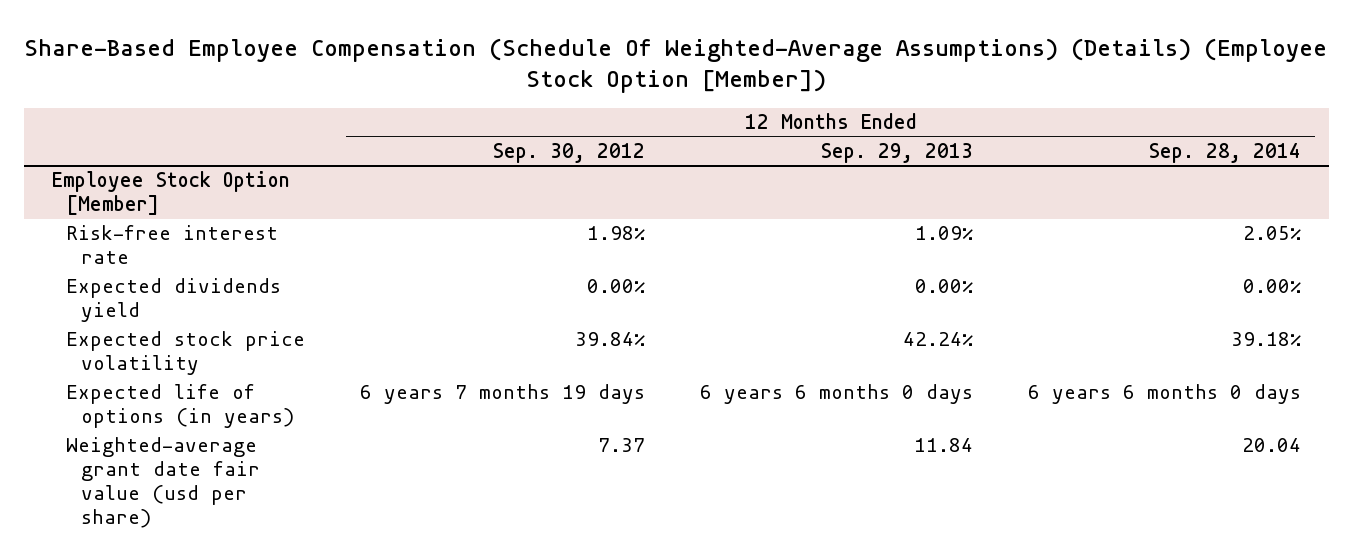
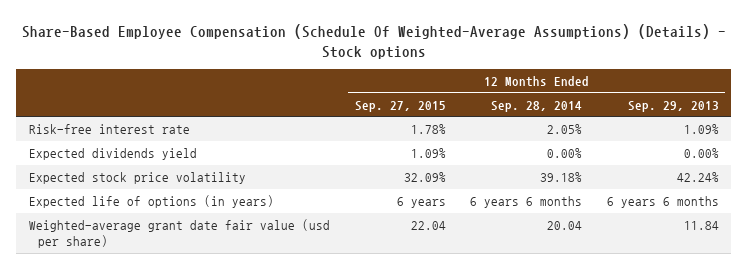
- Share-Based Employee Compensation (Schedule Of Weighted-Average Assumptions) (Details) (Employee Stock Option [Member])
+ Share-Based Employee Compensation (Schedule Of Weighted-Average Assumptions) (Details) - Stock options
- | 12 Months Ended Sep. 30, 2012 | 12 Months Ended Sep. 29, 2013 | 12 Months Ended Sep. 28, 2014
+ | 12 Months Ended Sep. 27, 2015 | 12 Months Ended Sep. 28, 2014 | 12 Months Ended Sep. 29, 2013
- Employee Stock Option [Member]
- Expected life of options (in years) | 6 years 7 months 19 days | 6 years 6 months 0 days | 6 years 6 months 0 days
+ Expected life of options (in years) | 6 years | 6 years 6 months | 6 years 6 months

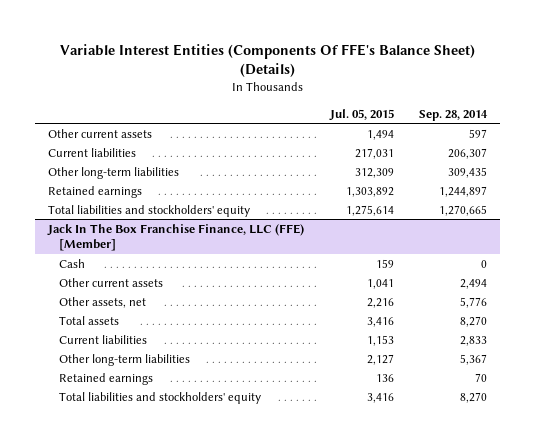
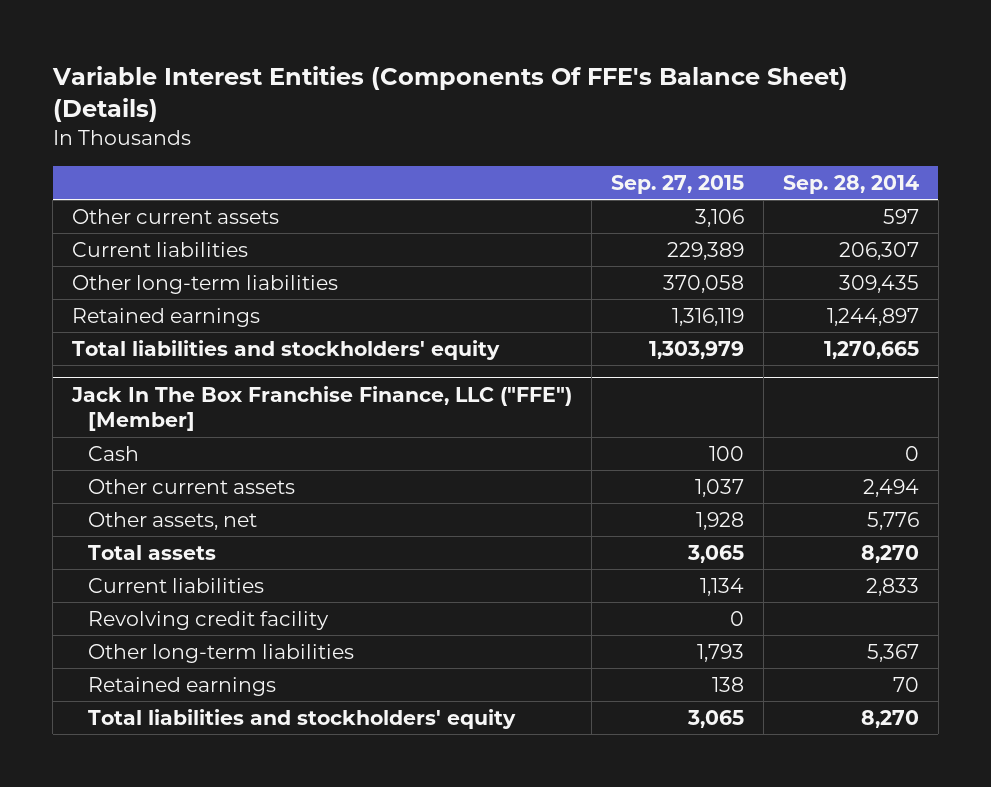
- | Jul. 05, 2015 | Sep. 28, 2014
+ | Sep. 27, 2015 | Sep. 28, 2014
- Jack In The Box Franchise Finance, LLC (FFE) [Member]
+ Jack In The Box Franchise Finance, LLC ("FFE") [Member]
+ Revolving credit facility | 0 |

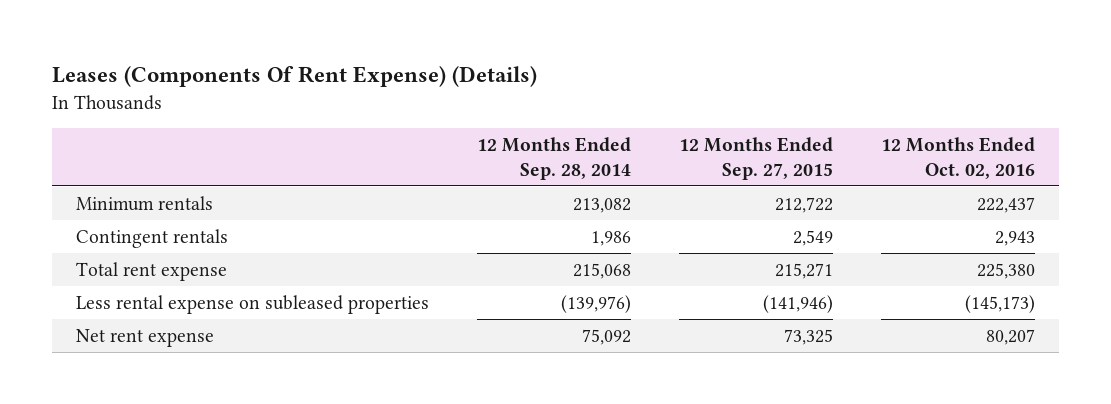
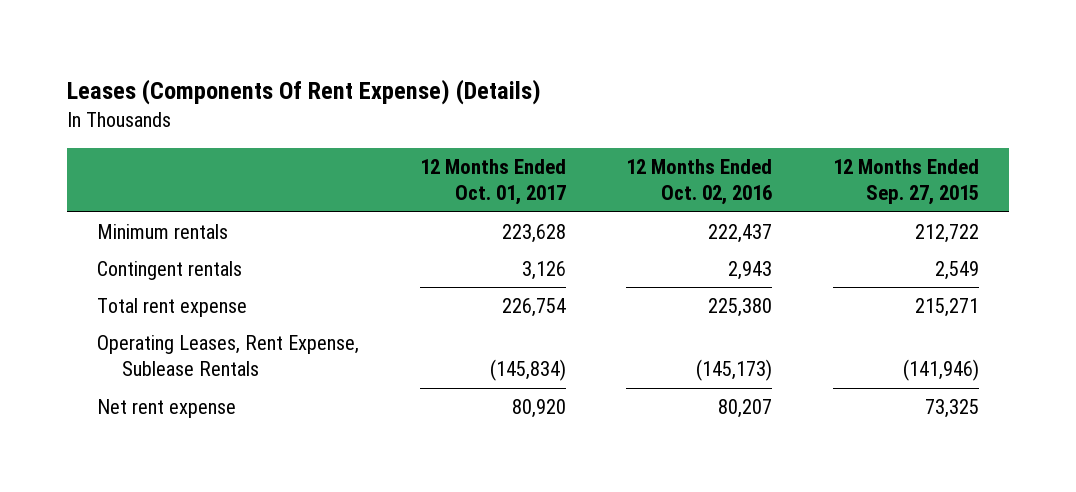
- | 12 Months Ended Sep. 28, 2014 | 12 Months Ended Sep. 27, 2015 | 12 Months Ended Oct. 02, 2016
+ | 12 Months Ended Oct. 01, 2017 | 12 Months Ended Oct. 02, 2016 | 12 Months Ended Sep. 27, 2015
- Less rental expense on subleased properties | (139,976) | (141,946) | (145,173)
+ Operating Leases, Rent Expense, Sublease Rentals | (145,834) | (145,173) | (141,946)

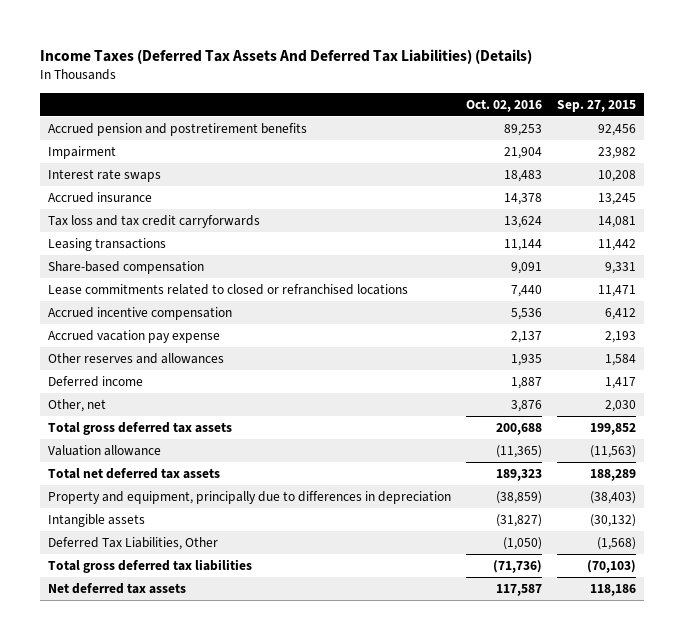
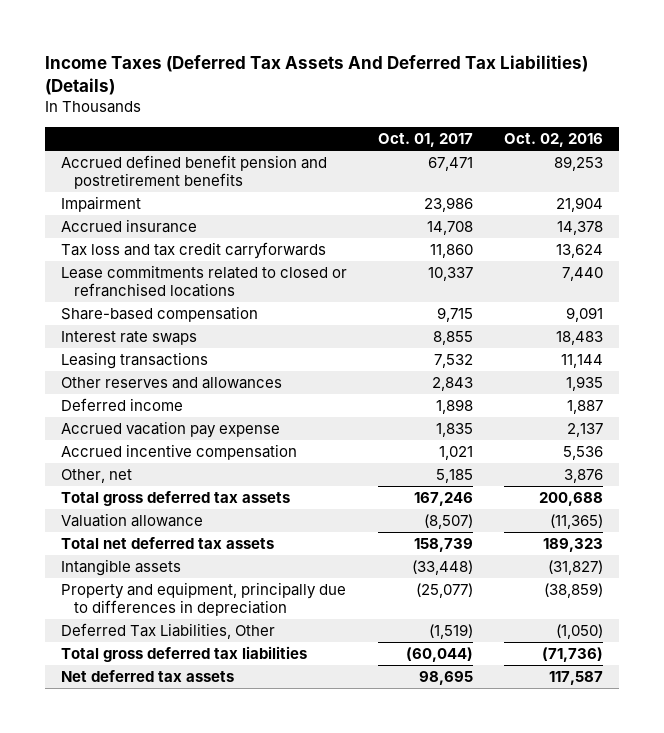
- | Oct. 02, 2016 | Sep. 27, 2015
+ | Oct. 01, 2017 | Oct. 02, 2016
- Accrued pension and postretirement benefits | 89,253 | 92,456
+ Accrued defined benefit pension and postretirement benefits | 67,471 | 89,253
moved down: Share-based compensation | 9,715 | 9,091
moved down: Interest rate swaps | 8,855 | 18,483
moved down: Leasing transactions | 7,532 | 11,144
moved down: Accrued vacation pay expense | 1,835 | 2,137
moved down: Accrued incentive compensation | 1,021 | 5,536
moved down: Property and equipment, principally due to differences in depreciation | (25,077) | (38,859)

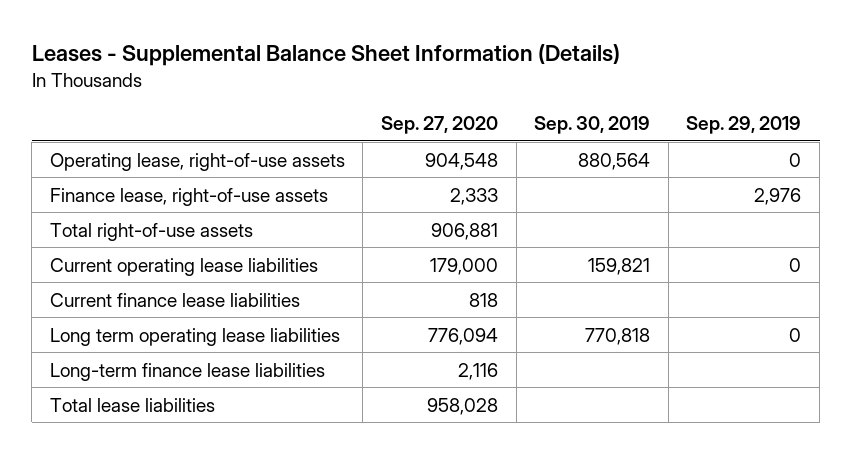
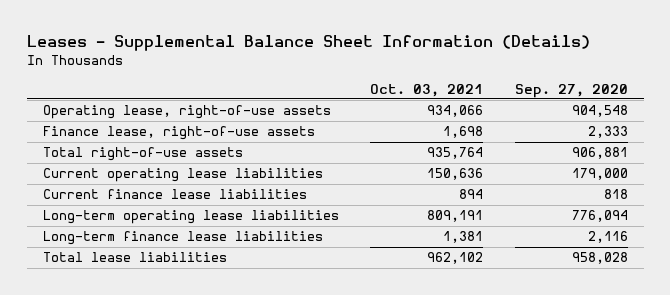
- | Sep. 27, 2020 | Sep. 30, 2019 | Sep. 29, 2019
+ | Oct. 03, 2021 | Sep. 27, 2020
- Long term operating lease liabilities | 776,094 | 770,818 | 0
+ Long-term operating lease liabilities | 809,191 | 776,094

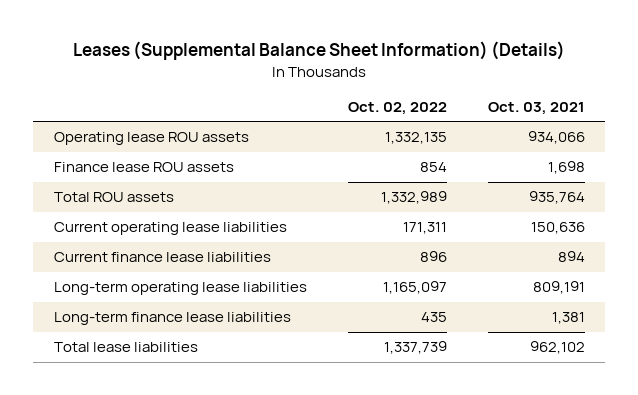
- Leases - Supplemental Balance Sheet Information (Details)
+ Leases (Supplemental Balance Sheet Information) (Details)
- | Oct. 03, 2021 | Sep. 27, 2020
+ | Oct. 02, 2022 | Oct. 03, 2021
- Operating lease, right-of-use assets | 934,066 | 904,548
- Finance lease, right-of-use assets | 1,698 | 2,333
- Total right-of-use assets | 935,764 | 906,881
+ Operating lease ROU assets | 1,332,135 | 934,066
+ Finance lease ROU assets | 854 | 1,698
+ Total ROU assets | 1,332,989 | 935,764

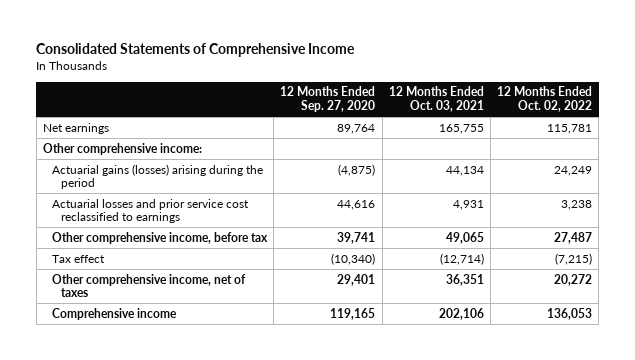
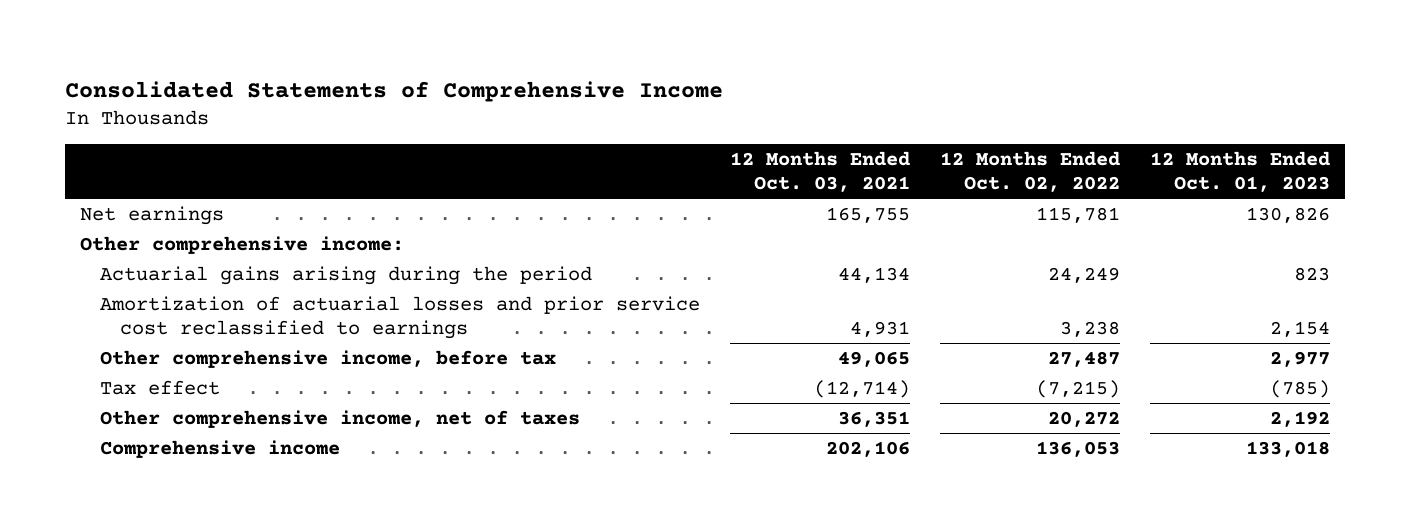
- | 12 Months Ended Sep. 27, 2020 | 12 Months Ended Oct. 03, 2021 | 12 Months Ended Oct. 02, 2022
+ | 12 Months Ended Oct. 03, 2021 | 12 Months Ended Oct. 02, 2022 | 12 Months Ended Oct. 01, 2023
- Actuarial gains (losses) arising during the period | (4,875) | 44,134 | 24,249
- Actuarial losses and prior service cost reclassified to earnings | 44,616 | 4,931 | 3,238
+ Actuarial gains arising during the period | 44,134 | 24,249 | 823
+ Amortization of actuarial losses and prior service cost reclassified to earnings | 4,931 | 3,238 | 2,154

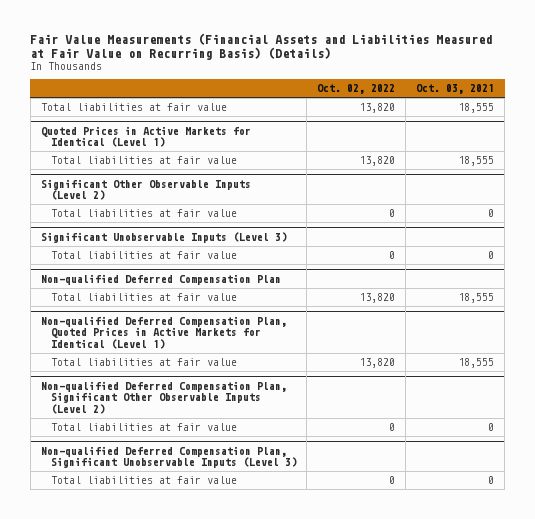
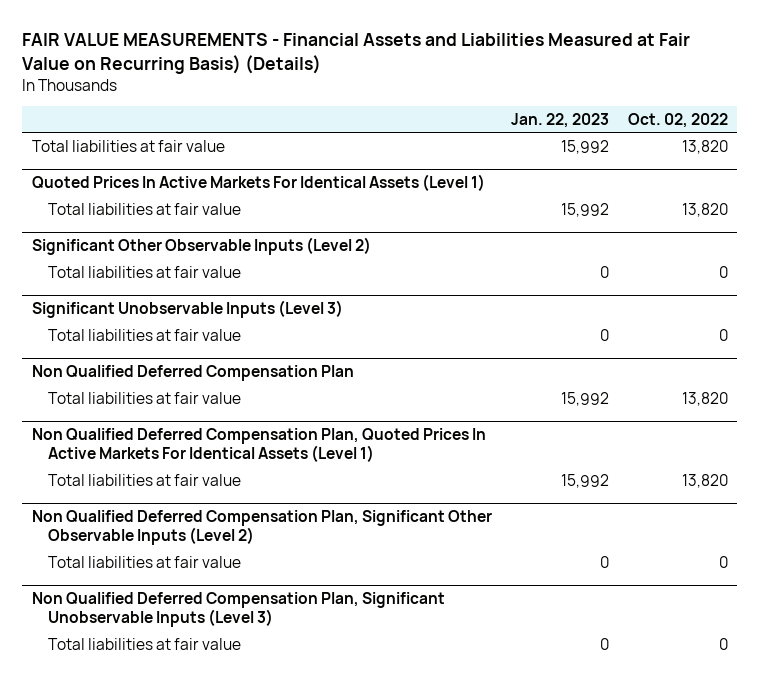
- Fair Value Measurements (Financial Assets and Liabilities Measured at Fair Value on Recurring Basis) (Details)
+ FAIR VALUE MEASUREMENTS - Financial Assets and Liabilities Measured at Fair Value on Recurring Basis) (Details)
- | Oct. 02, 2022 | Oct. 03, 2021
+ | Jan. 22, 2023 | Oct. 02, 2022
- Quoted Prices in Active Markets for Identical (Level 1)
+ Quoted Prices In Active Markets For Identical Assets (Level 1)
- Non-qualified Deferred Compensation Plan
+ Non Qualified Deferred Compensation Plan
- Non-qualified Deferred Compensation Plan, Quoted Prices in Active Markets for Identical (Level 1)
+ Non Qualified Deferred Compensation Plan, Quoted Prices In Active Markets For Identical Assets (Level 1)
- Non-qualified Deferred Compensation Plan, Significant Other Observable Inputs (Level 2)
+ Non Qualified Deferred Compensation Plan, Significant Other Observable Inputs (Level 2)
- Non-qualified Deferred Compensation Plan, Significant Unobservable Inputs (Level 3)
+ Non Qualified Deferred Compensation Plan, Significant Unobservable Inputs (Level 3)

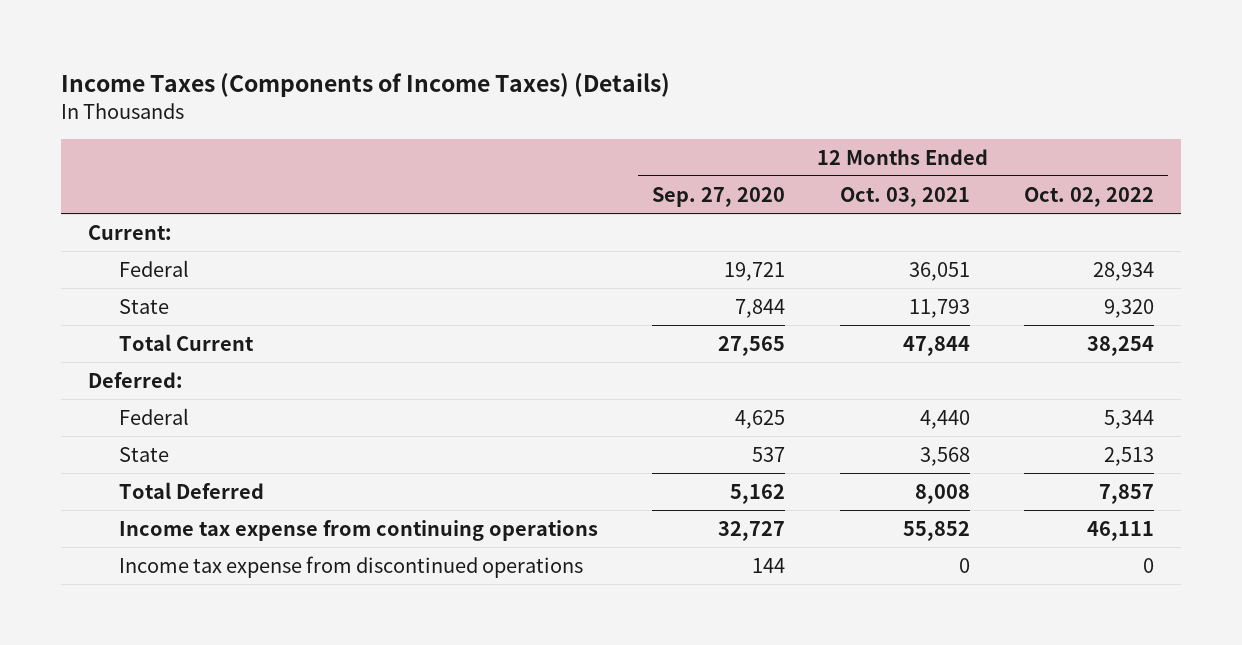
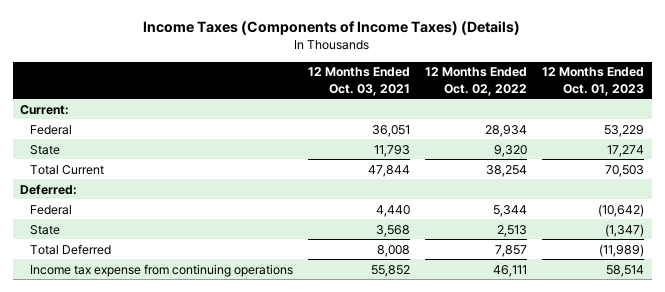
- | 12 Months Ended Sep. 27, 2020 | 12 Months Ended Oct. 03, 2021 | 12 Months Ended Oct. 02, 2022
+ | 12 Months Ended Oct. 03, 2021 | 12 Months Ended Oct. 02, 2022 | 12 Months Ended Oct. 01, 2023
- Income tax expense from discontinued operations | 144 | 0 | 0

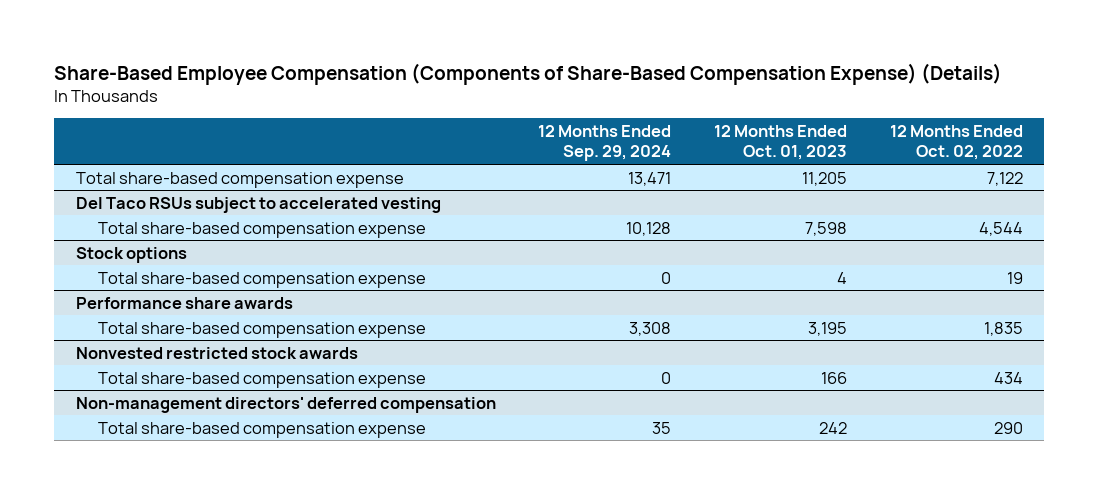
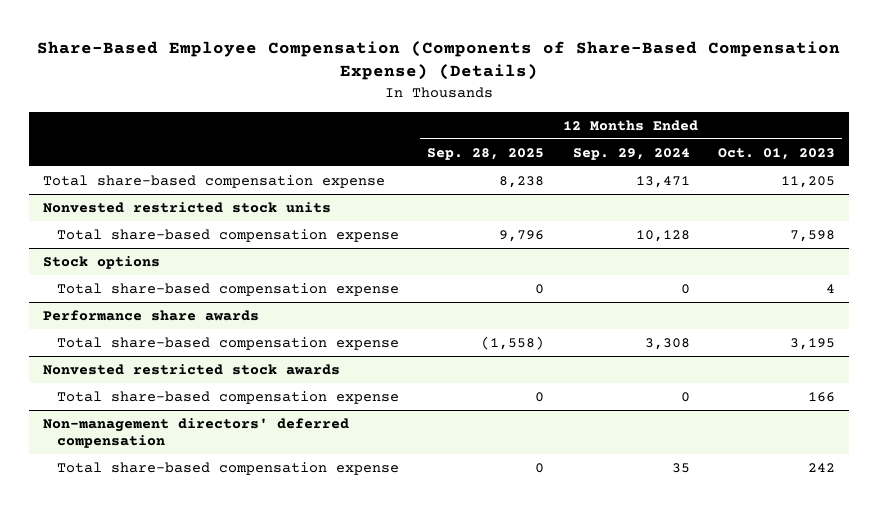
- | 12 Months Ended Sep. 29, 2024 | 12 Months Ended Oct. 01, 2023 | 12 Months Ended Oct. 02, 2022
+ | 12 Months Ended Sep. 28, 2025 | 12 Months Ended Sep. 29, 2024 | 12 Months Ended Oct. 01, 2023
- Del Taco RSUs subject to accelerated vesting
+ Nonvested restricted stock units

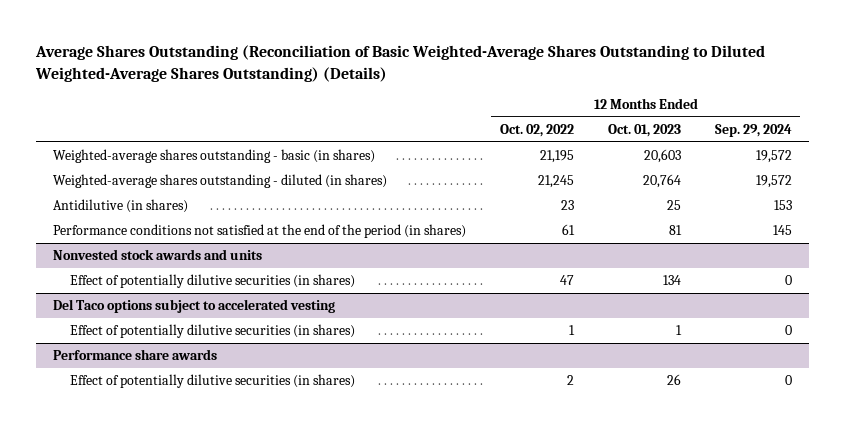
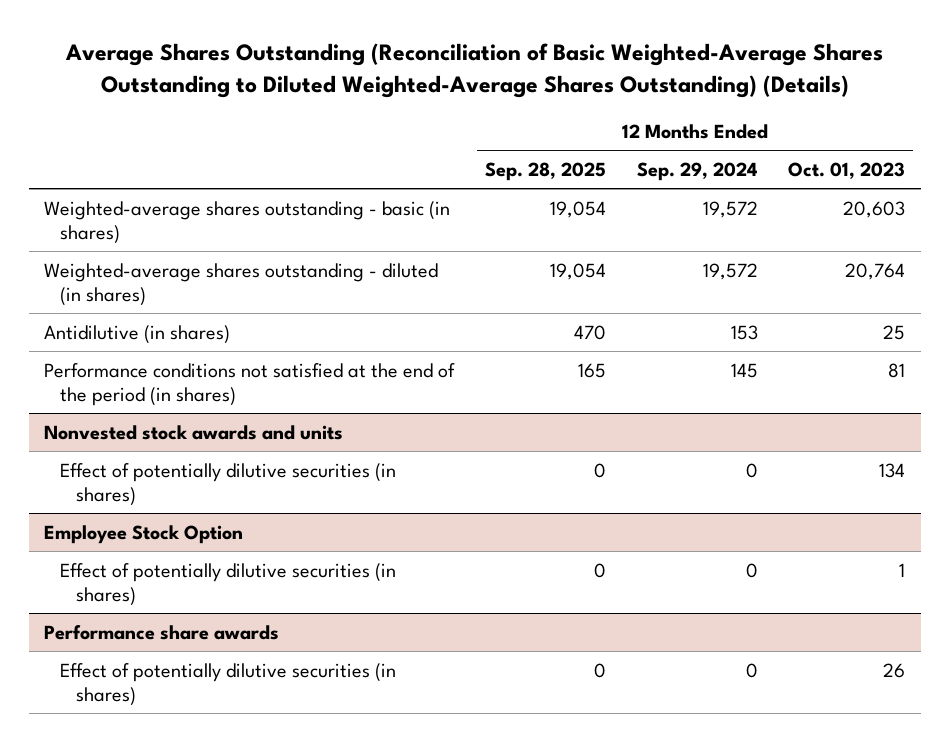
- | 12 Months Ended Oct. 02, 2022 | 12 Months Ended Oct. 01, 2023 | 12 Months Ended Sep. 29, 2024
+ | 12 Months Ended Sep. 28, 2025 | 12 Months Ended Sep. 29, 2024 | 12 Months Ended Oct. 01, 2023
- Del Taco options subject to accelerated vesting
+ Employee Stock Option

